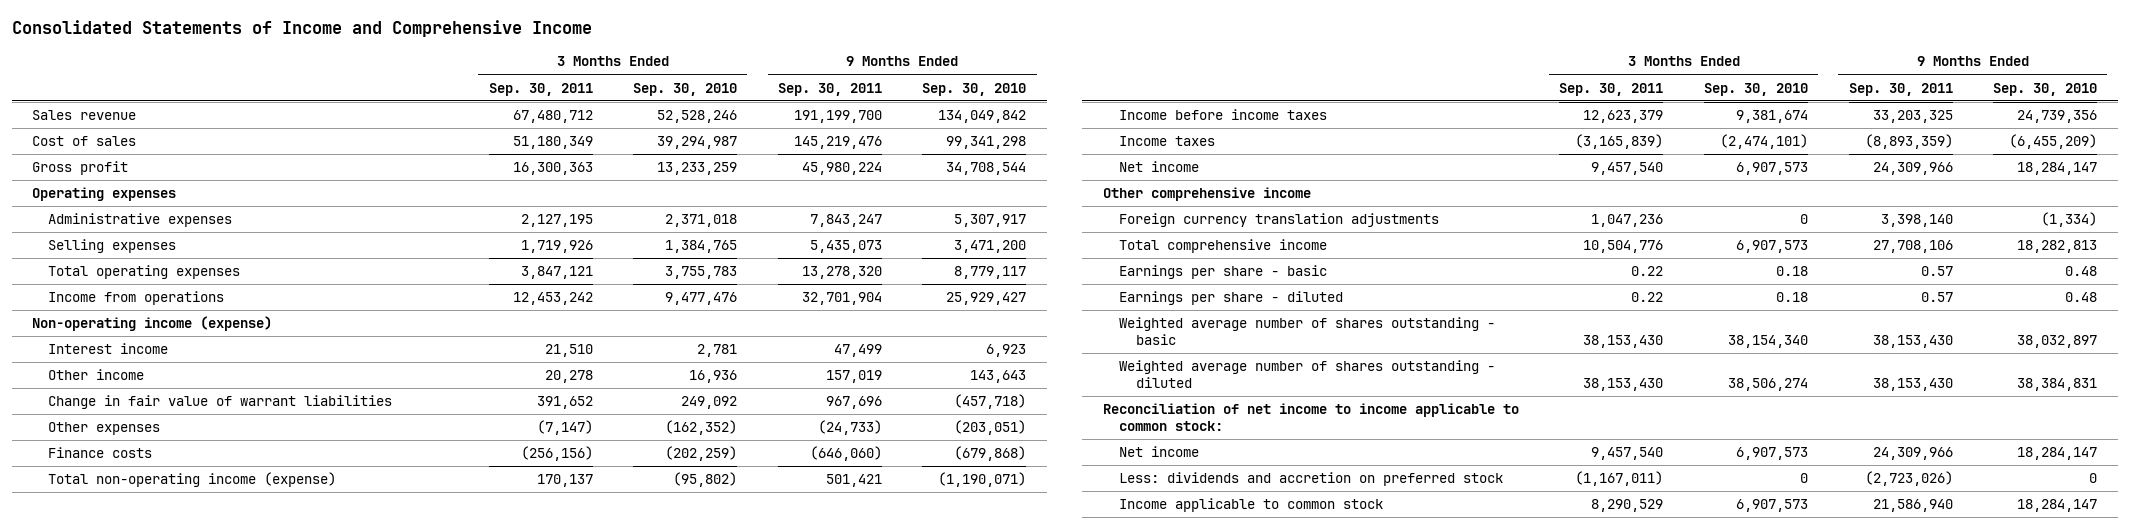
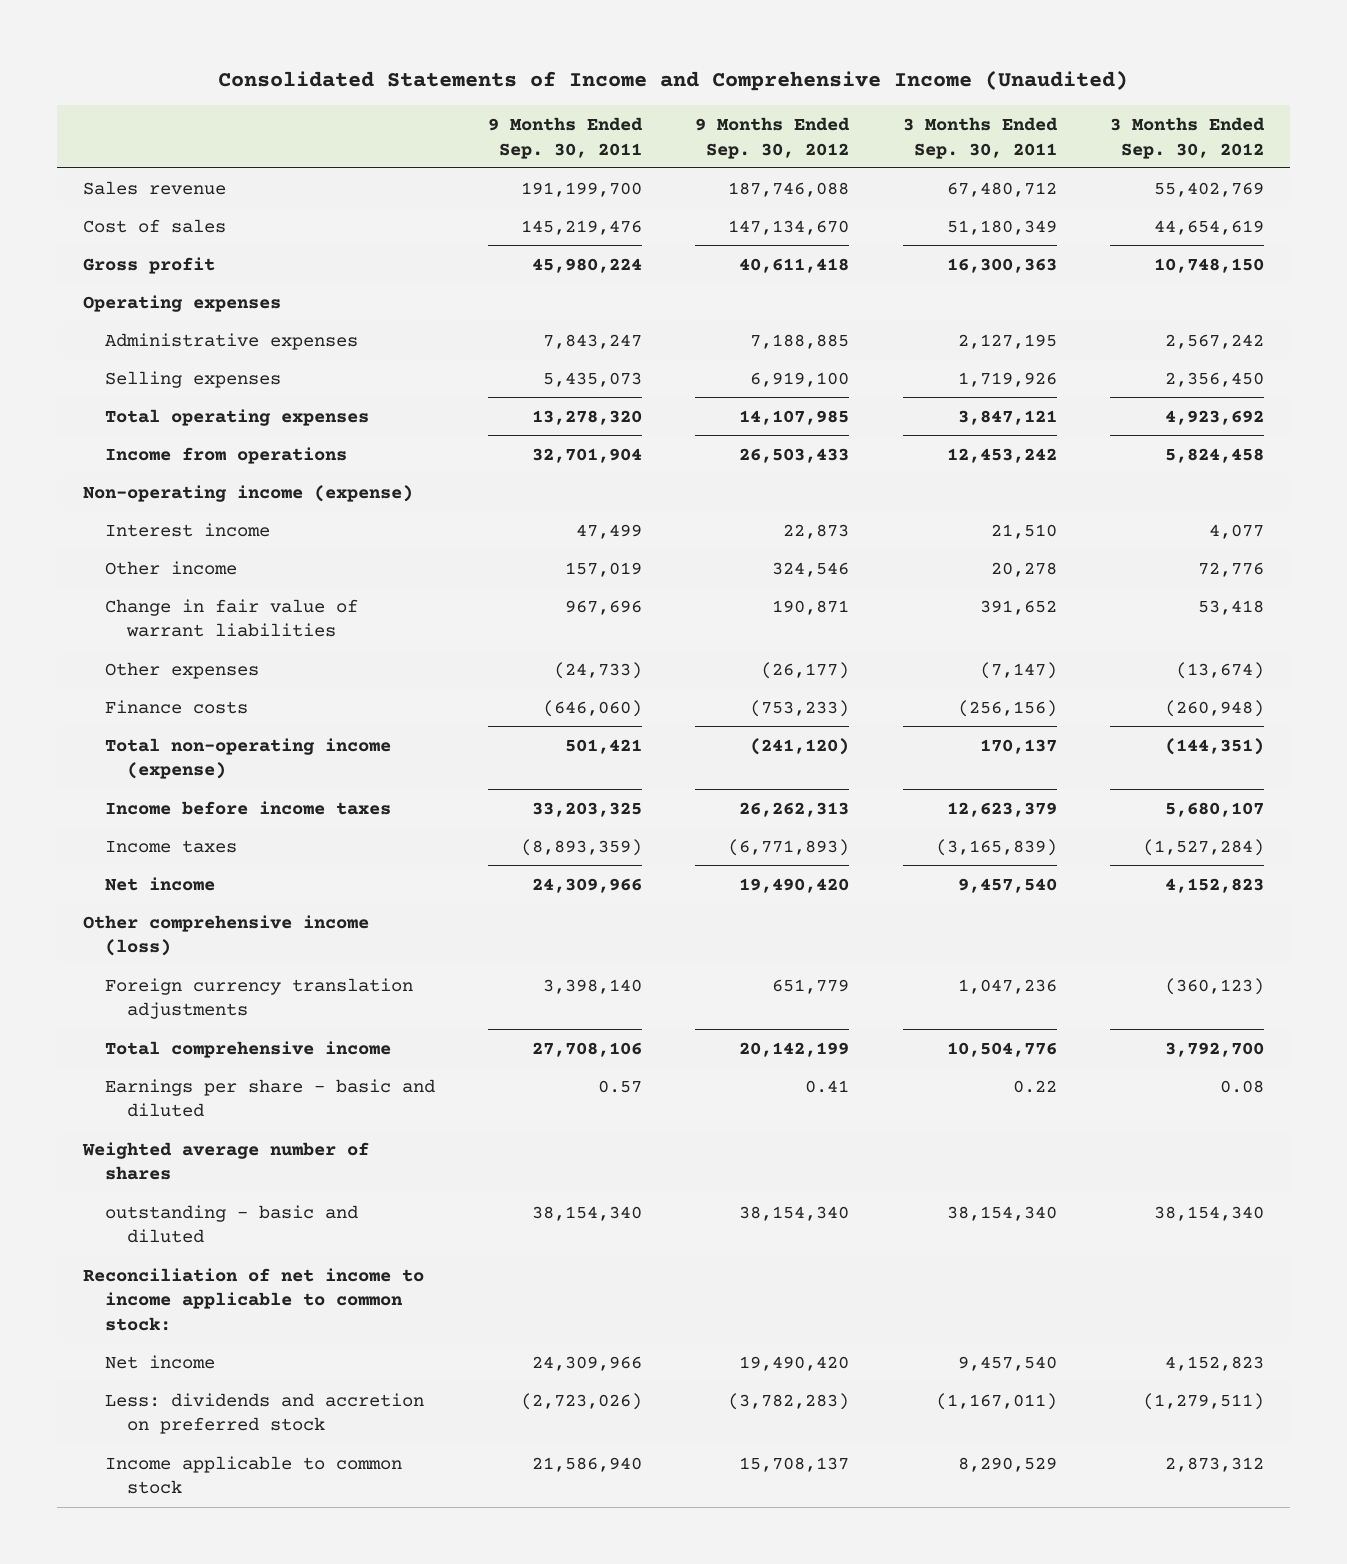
- Consolidated Statements of Income and Comprehensive Income
+ Consolidated Statements of Income and Comprehensive Income (Unaudited)
- | 3 Months Ended Sep. 30, 2011 | 3 Months Ended Sep. 30, 2010 | 9 Months Ended Sep. 30, 2011 | 9 Months Ended Sep. 30, 2010
+ | 9 Months Ended Sep. 30, 2011 | 9 Months Ended Sep. 30, 2012 | 3 Months Ended Sep. 30, 2011 | 3 Months Ended Sep. 30, 2012
- Other comprehensive income
+ Other comprehensive income (loss)
- Earnings per share - basic | 0.22 | 0.18 | 0.57 | 0.48
- Earnings per share - diluted | 0.22 | 0.18 | 0.57 | 0.48
- Weighted average number of shares outstanding - basic | 38,153,430 | 38,154,340 | 38,153,430 | 38,032,897
- Weighted average number of shares outstanding - diluted | 38,153,430 | 38,506,274 | 38,153,430 | 38,384,831
+ Earnings per share - basic and diluted | 0.57 | 0.41 | 0.22 | 0.08
+ Weighted average number of shares
+ outstanding - basic and diluted | 38,154,340 | 38,154,340 | 38,154,340 | 38,154,340

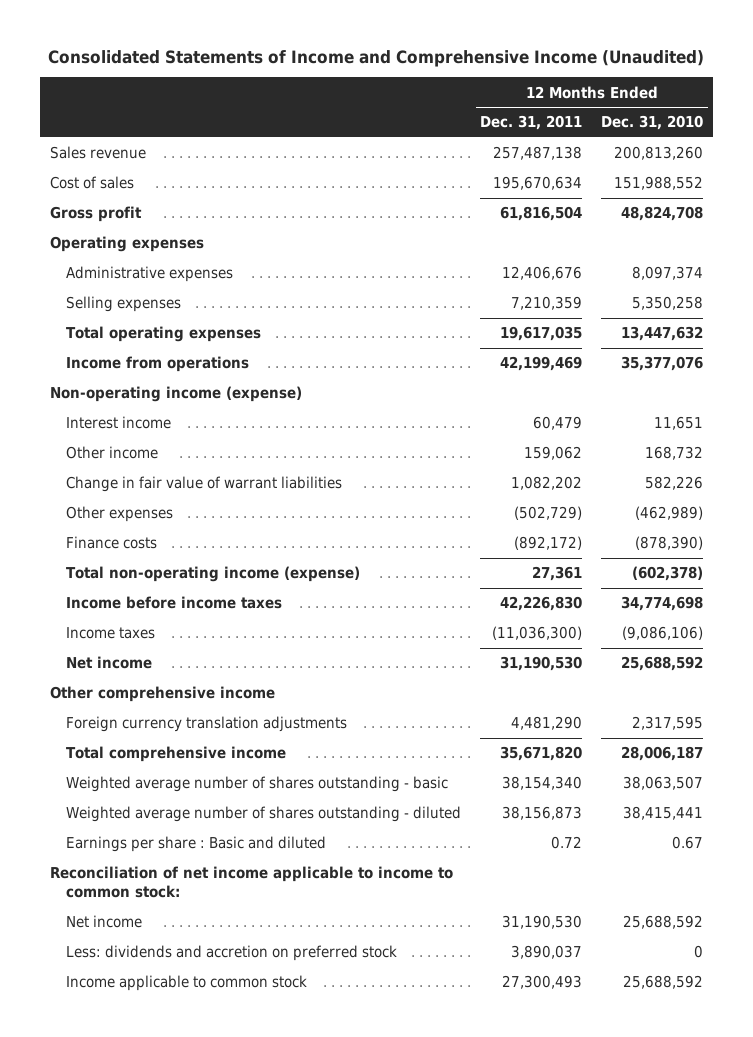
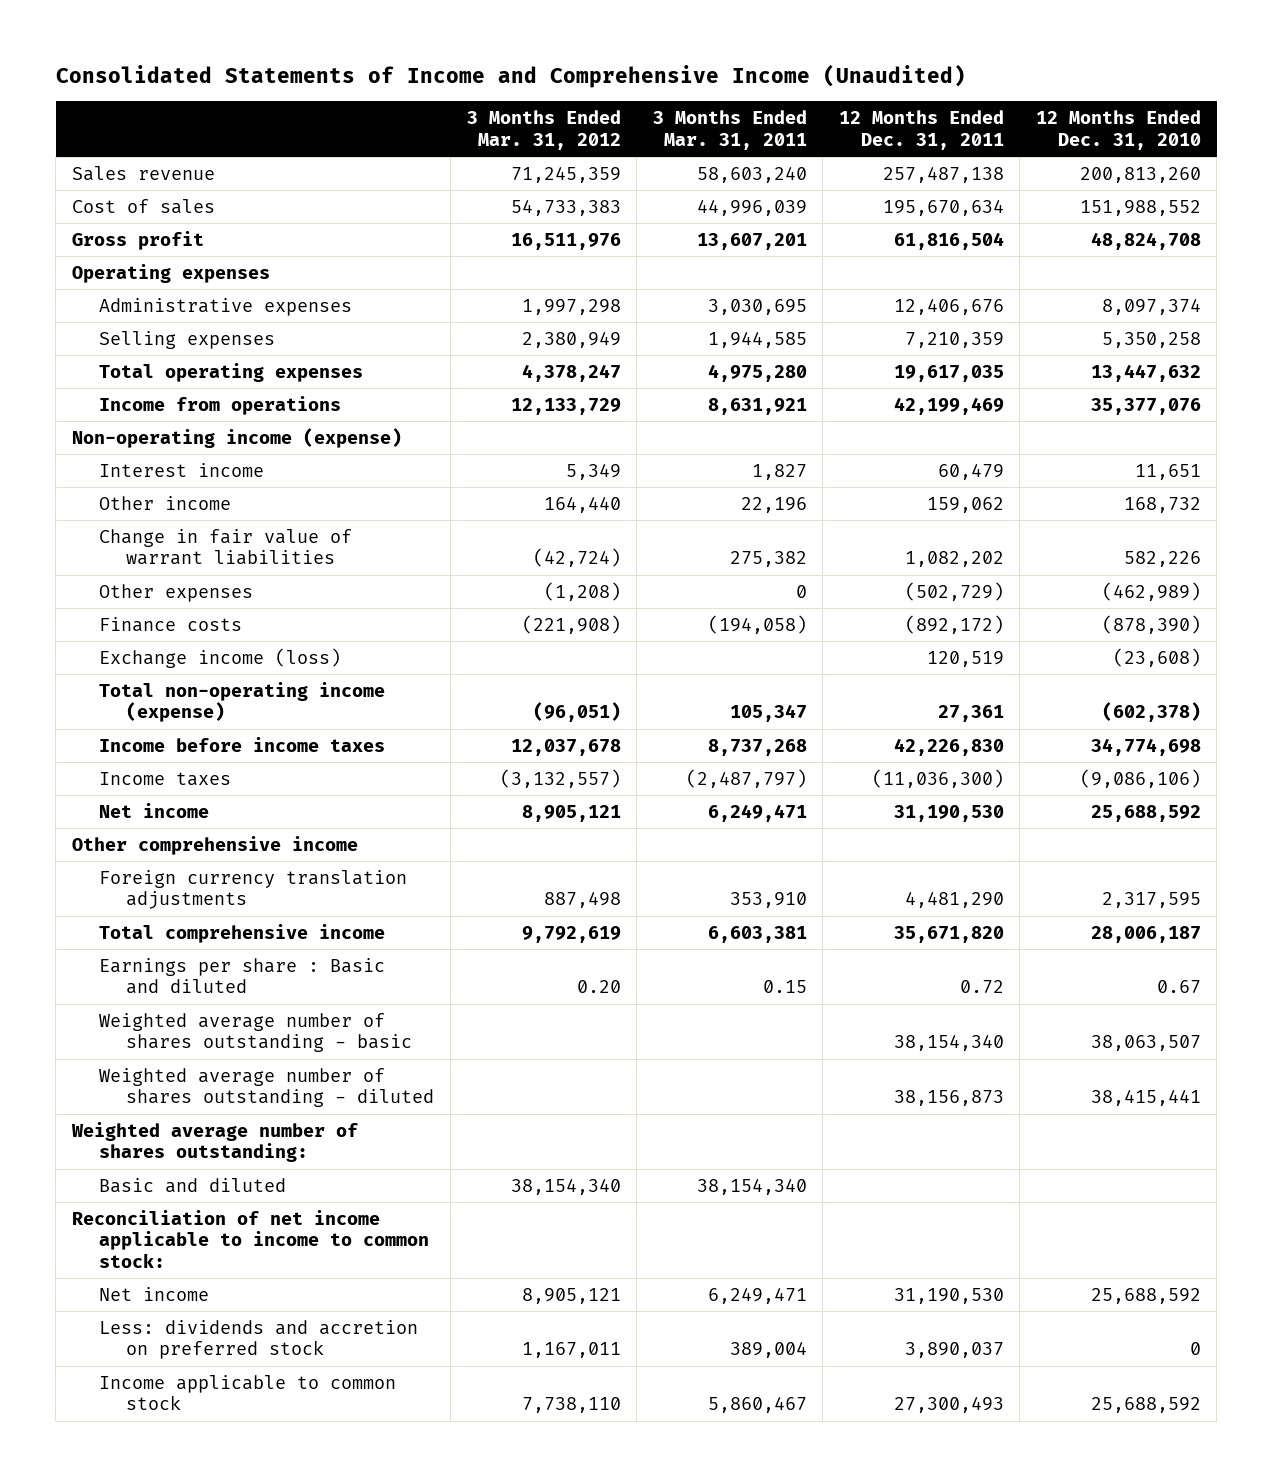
- | 12 Months Ended Dec. 31, 2011 | 12 Months Ended Dec. 31, 2010
+ | 3 Months Ended Mar. 31, 2012 | 3 Months Ended Mar. 31, 2011 | 12 Months Ended Dec. 31, 2011 | 12 Months Ended Dec. 31, 2010
+ Exchange income (loss) | | | 120,519 | (23,608)
moved up: Earnings per share : Basic and diluted | 0.20 | 0.15 | 0.72 | 0.67
+ Weighted average number of shares outstanding:
+ Basic and diluted | 38,154,340 | 38,154,340 | |

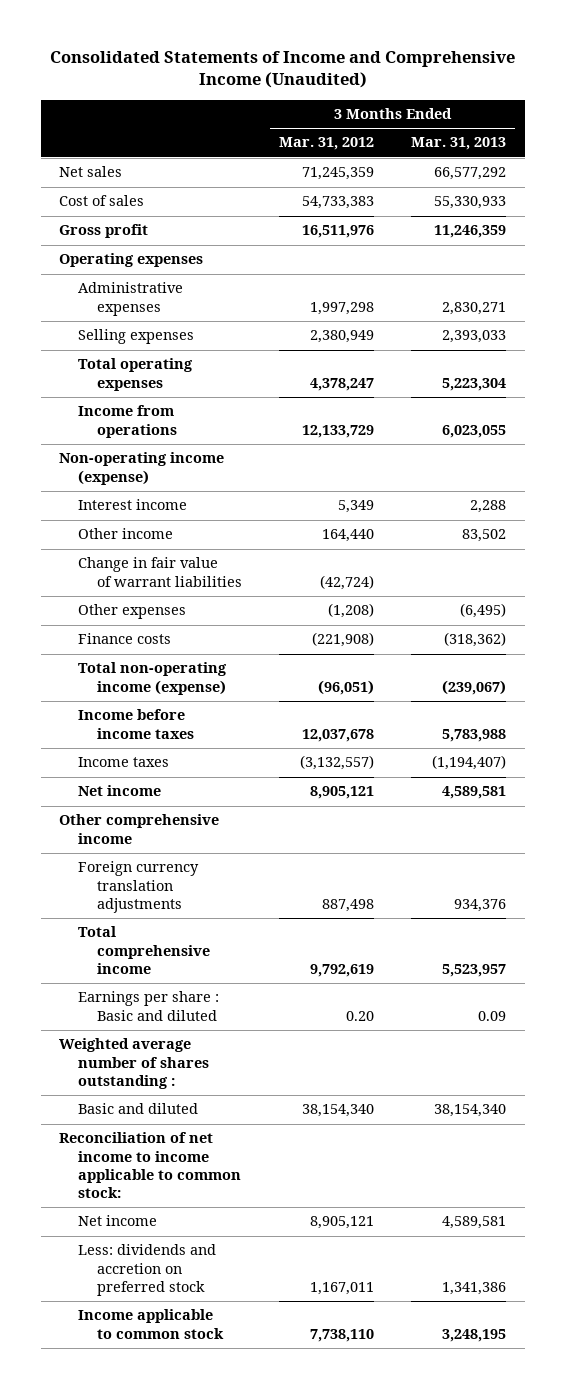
- | 3 Months Ended Mar. 31, 2012 | 3 Months Ended Mar. 31, 2011 | 12 Months Ended Dec. 31, 2011 | 12 Months Ended Dec. 31, 2010
+ | 3 Months Ended Mar. 31, 2012 | 3 Months Ended Mar. 31, 2013
- Sales revenue | 71,245,359 | 58,603,240 | 257,487,138 | 200,813,260
+ Net sales | 71,245,359 | 66,577,292
- Exchange income (loss) | | | 120,519 | (23,608)
- Weighted average number of shares outstanding - basic | | | 38,154,340 | 38,063,507
- Weighted average number of shares outstanding - diluted | | | 38,156,873 | 38,415,441
- Weighted average number of shares outstanding:
+ Weighted average number of shares outstanding :
- Reconciliation of net income applicable to income to common stock:
+ Reconciliation of net income to income applicable to common stock:

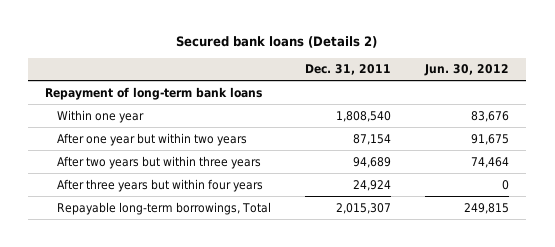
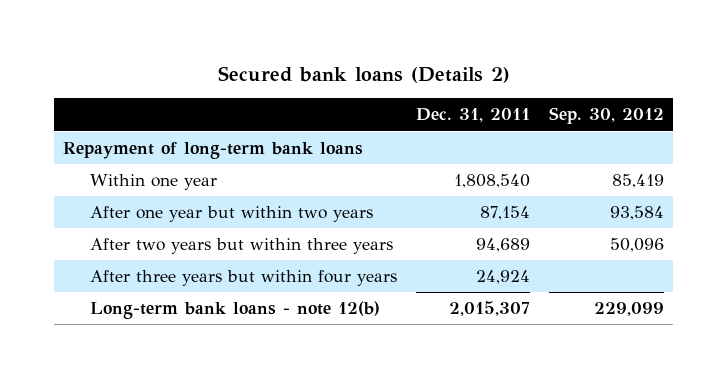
- | Dec. 31, 2011 | Jun. 30, 2012
+ | Dec. 31, 2011 | Sep. 30, 2012
- Repayable long-term borrowings, Total | 2,015,307 | 249,815
+ Long-term bank loans - note 12(b) | 2,015,307 | 229,099

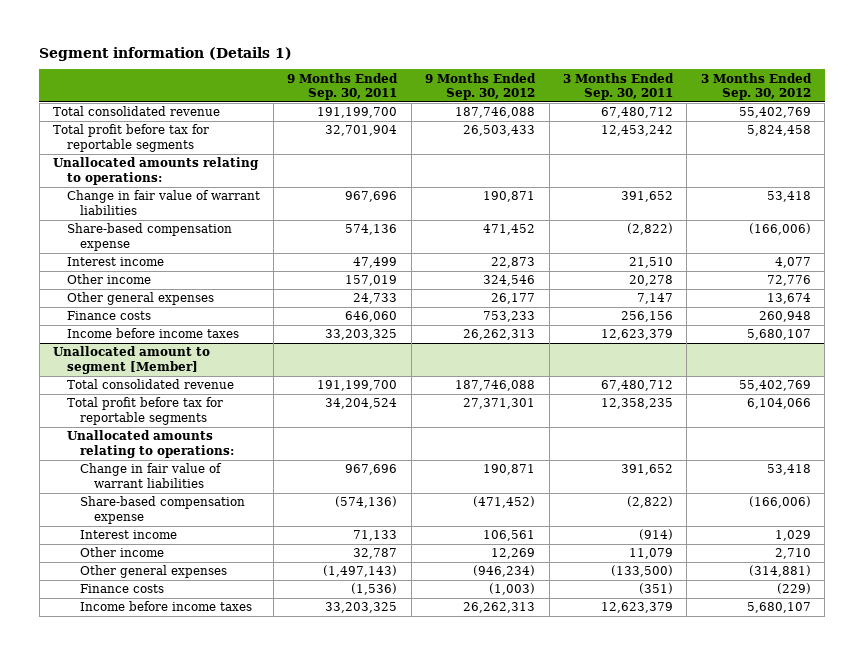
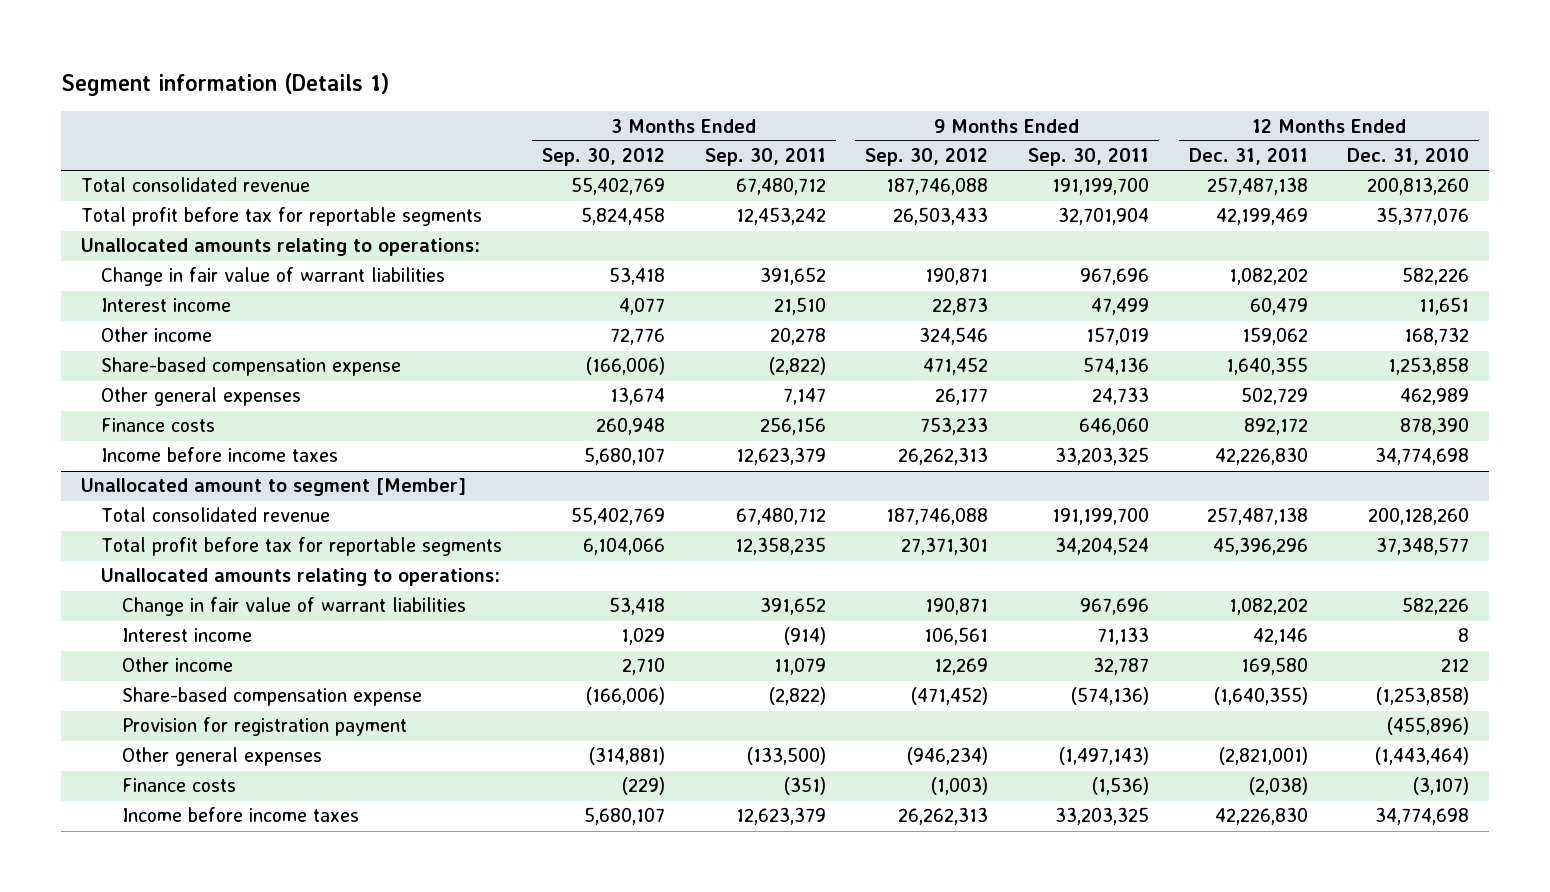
- | 9 Months Ended Sep. 30, 2011 | 9 Months Ended Sep. 30, 2012 | 3 Months Ended Sep. 30, 2011 | 3 Months Ended Sep. 30, 2012
+ | 3 Months Ended Sep. 30, 2012 | 3 Months Ended Sep. 30, 2011 | 9 Months Ended Sep. 30, 2012 | 9 Months Ended Sep. 30, 2011 | 12 Months Ended Dec. 31, 2011 | 12 Months Ended Dec. 31, 2010
moved down: Share-based compensation expense | (166,006) | (2,822) | 471,452 | 574,136 | 1,640,355 | 1,253,858
@ Unallocated amount to segment [Member]
moved down: Share-based compensation expense | (166,006) | (2,822) | (471,452) | (574,136) | (1,640,355) | (1,253,858)
+ Provision for registration payment | | | | | | (455,896)

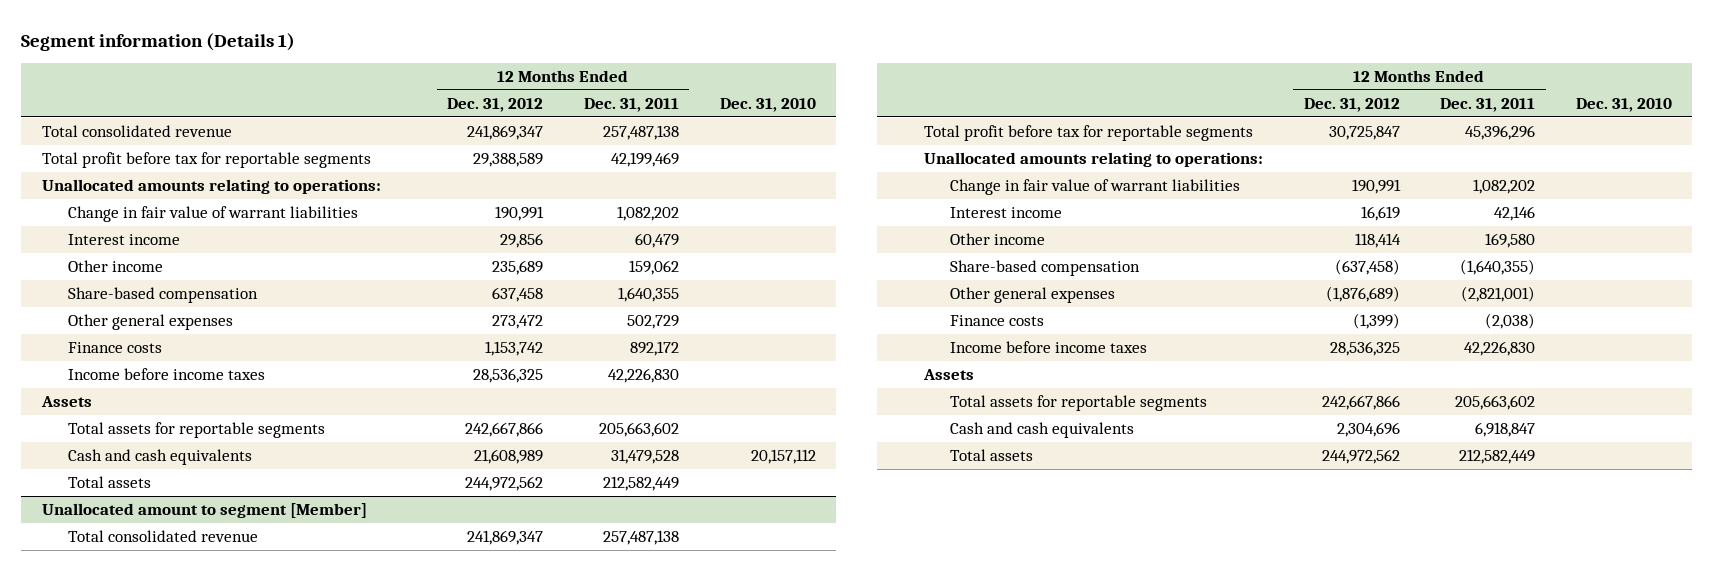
- | 3 Months Ended Sep. 30, 2012 | 3 Months Ended Sep. 30, 2011 | 9 Months Ended Sep. 30, 2012 | 9 Months Ended Sep. 30, 2011 | 12 Months Ended Dec. 31, 2011 | 12 Months Ended Dec. 31, 2010
+ | 12 Months Ended Dec. 31, 2012 | 12 Months Ended Dec. 31, 2011 | Dec. 31, 2010
- Share-based compensation expense | (166,006) | (2,822) | 471,452 | 574,136 | 1,640,355 | 1,253,858
+ Share-based compensation | 637,458 | 1,640,355 |
+ Assets
+ Total assets for reportable segments | 242,667,866 | 205,663,602 |
+ Cash and cash equivalents | 21,608,989 | 31,479,528 | 20,157,112
+ Total assets | 244,972,562 | 212,582,449 |
@ Unallocated amount to segment [Member]
- Share-based compensation expense | (166,006) | (2,822) | (471,452) | (574,136) | (1,640,355) | (1,253,858)
- Provision for registration payment | | | | | | (455,896)
+ Share-based compensation | (637,458) | (1,640,355) |
+ Assets
+ Total assets for reportable segments | 242,667,866 | 205,663,602 |
+ Cash and cash equivalents | 2,304,696 | 6,918,847 |
+ Total assets | 244,972,562 | 212,582,449 |

